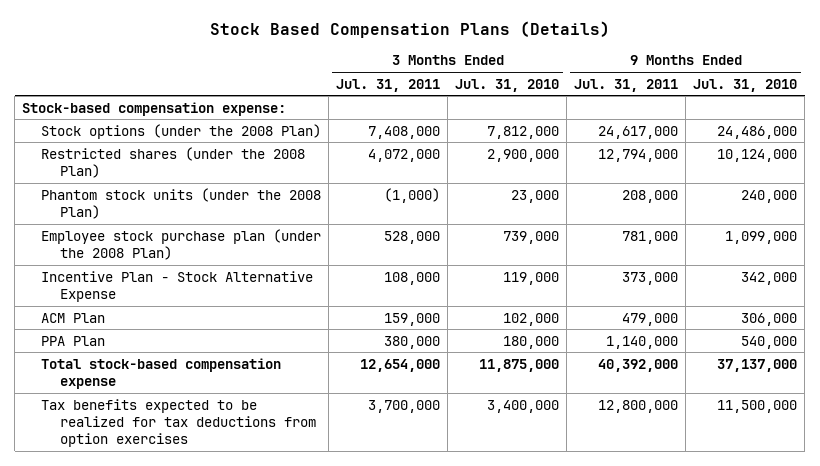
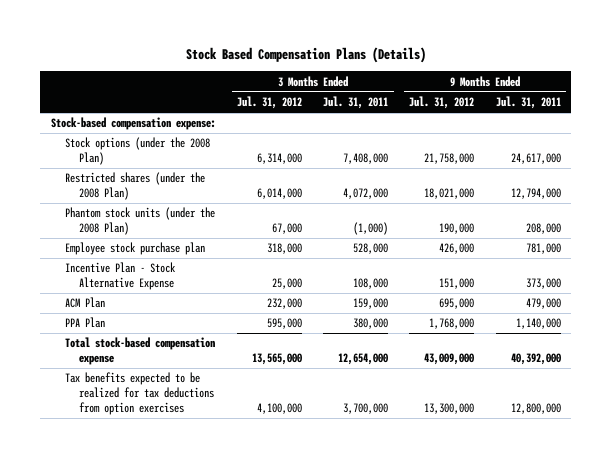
- | 3 Months Ended Jul. 31, 2011 | 3 Months Ended Jul. 31, 2010 | 9 Months Ended Jul. 31, 2011 | 9 Months Ended Jul. 31, 2010
+ | 3 Months Ended Jul. 31, 2012 | 3 Months Ended Jul. 31, 2011 | 9 Months Ended Jul. 31, 2012 | 9 Months Ended Jul. 31, 2011
- Employee stock purchase plan (under the 2008 Plan) | 528,000 | 739,000 | 781,000 | 1,099,000
+ Employee stock purchase plan | 318,000 | 528,000 | 426,000 | 781,000

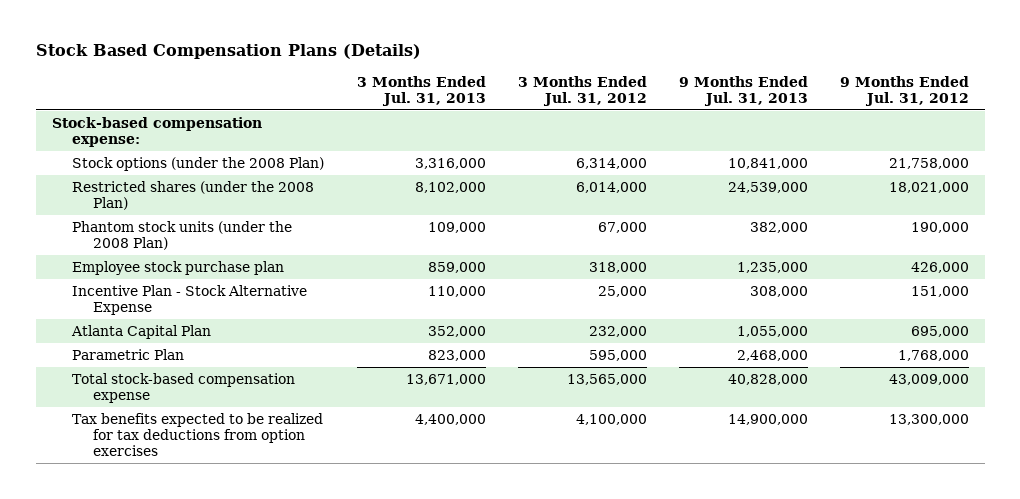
- | 3 Months Ended Jul. 31, 2012 | 3 Months Ended Jul. 31, 2011 | 9 Months Ended Jul. 31, 2012 | 9 Months Ended Jul. 31, 2011
+ | 3 Months Ended Jul. 31, 2013 | 3 Months Ended Jul. 31, 2012 | 9 Months Ended Jul. 31, 2013 | 9 Months Ended Jul. 31, 2012
- ACM Plan | 232,000 | 159,000 | 695,000 | 479,000
- PPA Plan | 595,000 | 380,000 | 1,768,000 | 1,140,000
+ Atlanta Capital Plan | 352,000 | 232,000 | 1,055,000 | 695,000
+ Parametric Plan | 823,000 | 595,000 | 2,468,000 | 1,768,000

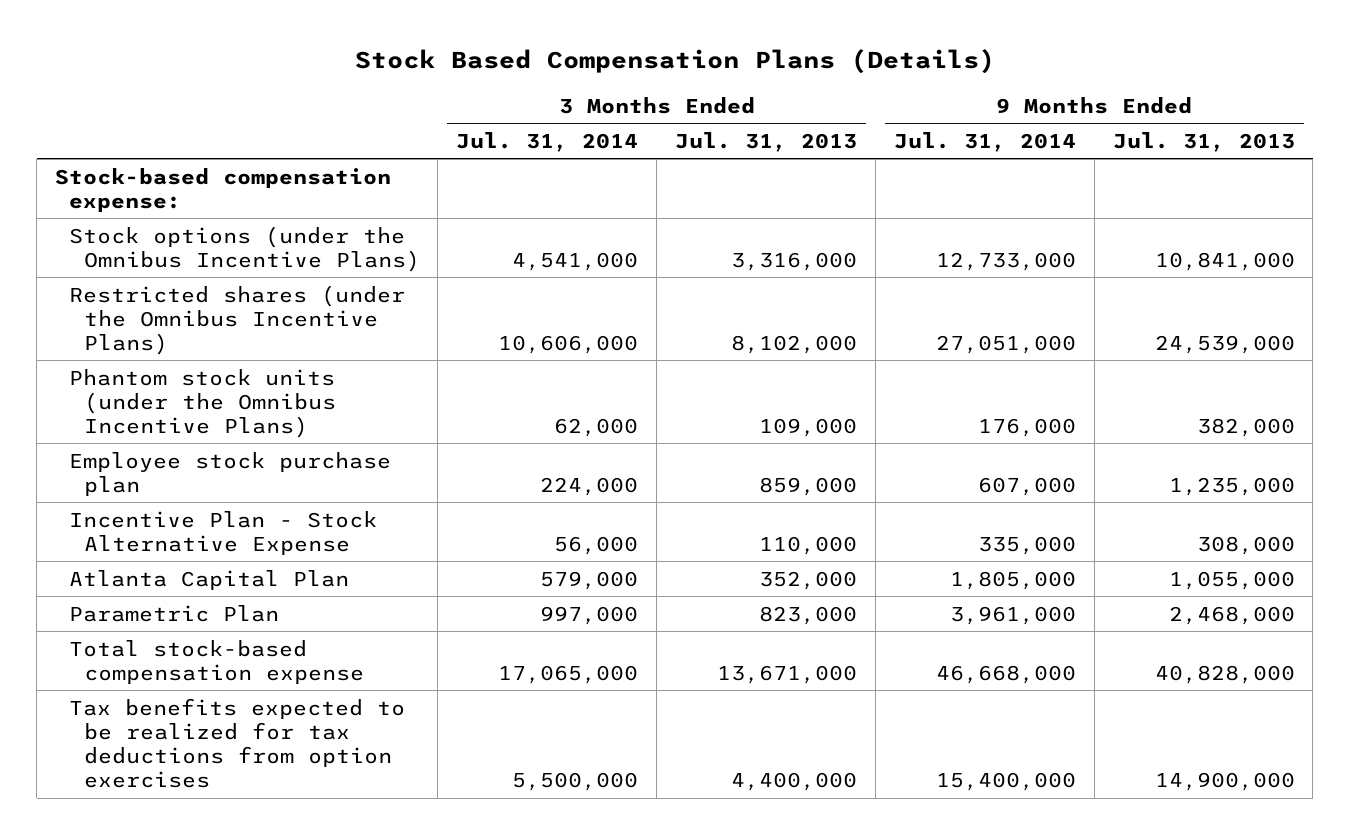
- | 3 Months Ended Jul. 31, 2013 | 3 Months Ended Jul. 31, 2012 | 9 Months Ended Jul. 31, 2013 | 9 Months Ended Jul. 31, 2012
+ | 3 Months Ended Jul. 31, 2014 | 3 Months Ended Jul. 31, 2013 | 9 Months Ended Jul. 31, 2014 | 9 Months Ended Jul. 31, 2013
- Stock options (under the 2008 Plan) | 3,316,000 | 6,314,000 | 10,841,000 | 21,758,000
- Restricted shares (under the 2008 Plan) | 8,102,000 | 6,014,000 | 24,539,000 | 18,021,000
- Phantom stock units (under the 2008 Plan) | 109,000 | 67,000 | 382,000 | 190,000
+ Stock options (under the Omnibus Incentive Plans) | 4,541,000 | 3,316,000 | 12,733,000 | 10,841,000
+ Restricted shares (under the Omnibus Incentive Plans) | 10,606,000 | 8,102,000 | 27,051,000 | 24,539,000
+ Phantom stock units (under the Omnibus Incentive Plans) | 62,000 | 109,000 | 176,000 | 382,000

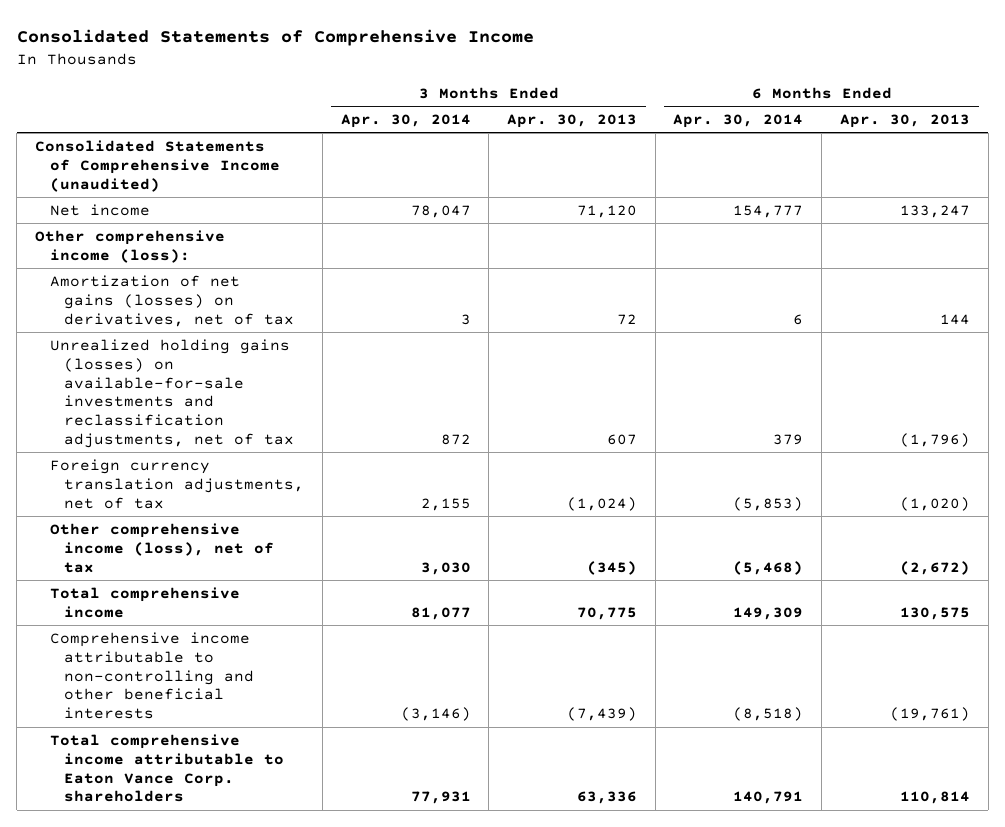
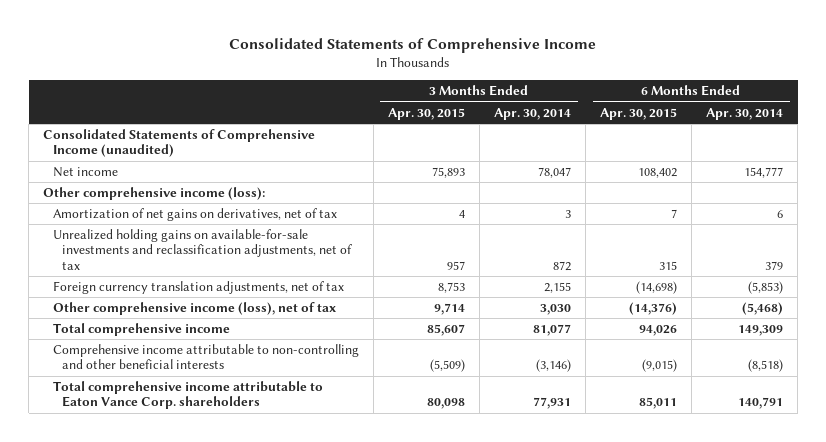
- | 3 Months Ended Apr. 30, 2014 | 3 Months Ended Apr. 30, 2013 | 6 Months Ended Apr. 30, 2014 | 6 Months Ended Apr. 30, 2013
+ | 3 Months Ended Apr. 30, 2015 | 3 Months Ended Apr. 30, 2014 | 6 Months Ended Apr. 30, 2015 | 6 Months Ended Apr. 30, 2014
- Amortization of net gains (losses) on derivatives, net of tax | 3 | 72 | 6 | 144
- Unrealized holding gains (losses) on available-for-sale investments and reclassification adjustments, net of tax | 872 | 607 | 379 | (1,796)
+ Amortization of net gains on derivatives, net of tax | 4 | 3 | 7 | 6
+ Unrealized holding gains on available-for-sale investments and reclassification adjustments, net of tax | 957 | 872 | 315 | 379

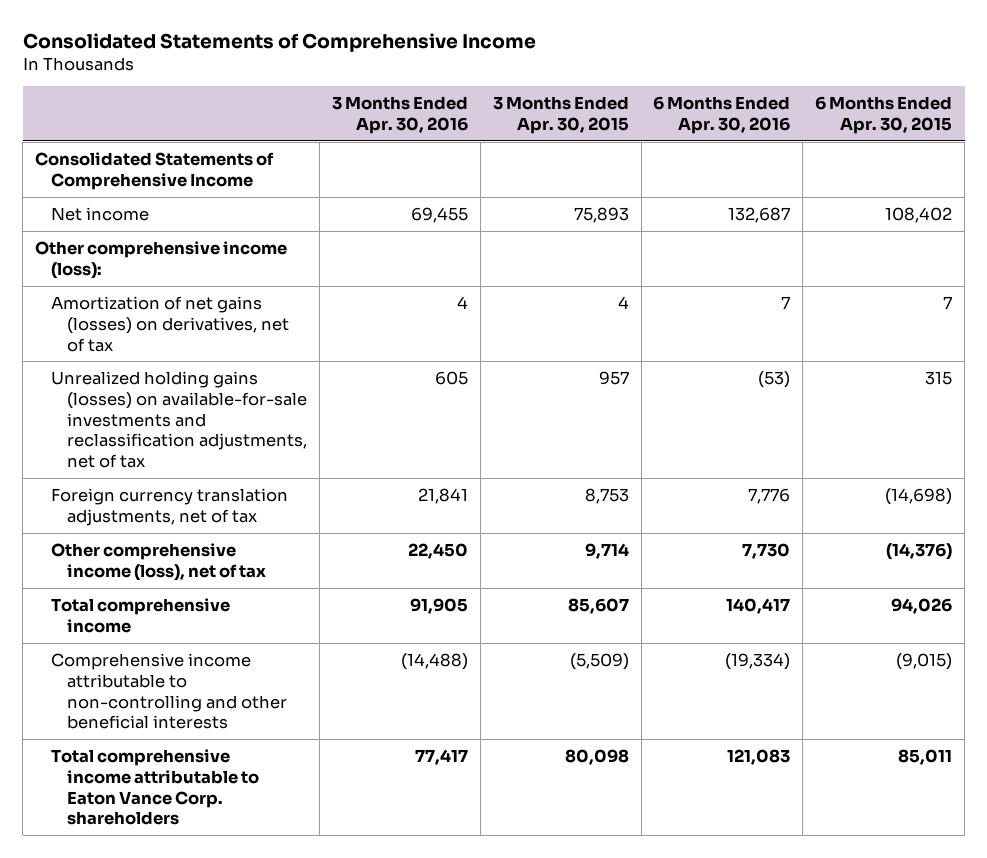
- | 3 Months Ended Apr. 30, 2015 | 3 Months Ended Apr. 30, 2014 | 6 Months Ended Apr. 30, 2015 | 6 Months Ended Apr. 30, 2014
+ | 3 Months Ended Apr. 30, 2016 | 3 Months Ended Apr. 30, 2015 | 6 Months Ended Apr. 30, 2016 | 6 Months Ended Apr. 30, 2015
- Consolidated Statements of Comprehensive Income (unaudited)
+ Consolidated Statements of Comprehensive Income
- Amortization of net gains on derivatives, net of tax | 4 | 3 | 7 | 6
- Unrealized holding gains on available-for-sale investments and reclassification adjustments, net of tax | 957 | 872 | 315 | 379
+ Amortization of net gains (losses) on derivatives, net of tax | 4 | 4 | 7 | 7
+ Unrealized holding gains (losses) on available-for-sale investments and reclassification adjustments, net of tax | 605 | 957 | (53) | 315

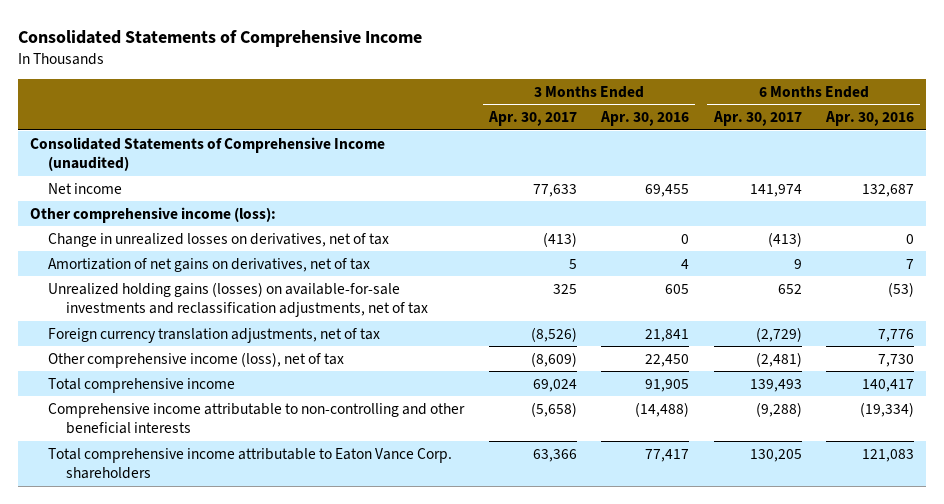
- | 3 Months Ended Apr. 30, 2016 | 3 Months Ended Apr. 30, 2015 | 6 Months Ended Apr. 30, 2016 | 6 Months Ended Apr. 30, 2015
+ | 3 Months Ended Apr. 30, 2017 | 3 Months Ended Apr. 30, 2016 | 6 Months Ended Apr. 30, 2017 | 6 Months Ended Apr. 30, 2016
- Consolidated Statements of Comprehensive Income
+ Consolidated Statements of Comprehensive Income (unaudited)
- Amortization of net gains (losses) on derivatives, net of tax | 4 | 4 | 7 | 7
+ Change in unrealized losses on derivatives, net of tax | (413) | 0 | (413) | 0
+ Amortization of net gains on derivatives, net of tax | 5 | 4 | 9 | 7

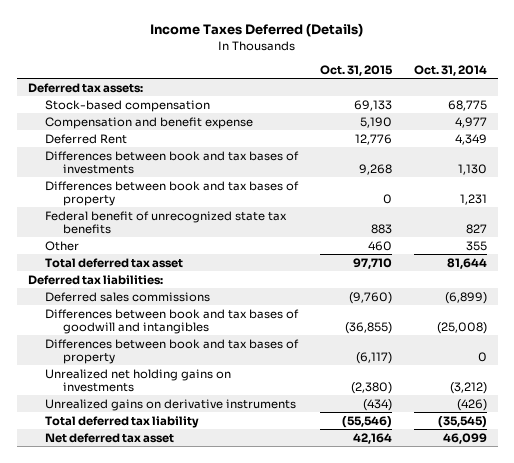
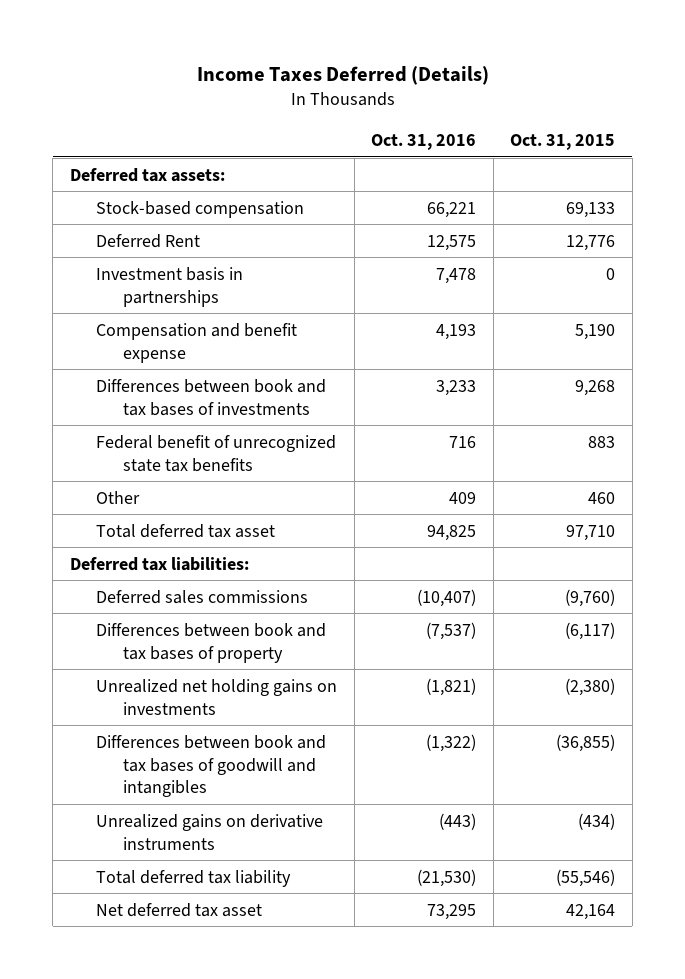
- | Oct. 31, 2015 | Oct. 31, 2014
+ | Oct. 31, 2016 | Oct. 31, 2015
+ Investment basis in partnerships | 7,478 | 0
moved down: Compensation and benefit expense | 4,193 | 5,190
- Differences between book and tax bases of property | 0 | 1,231
moved down: Differences between book and tax bases of goodwill and intangibles | (1,322) | (36,855)

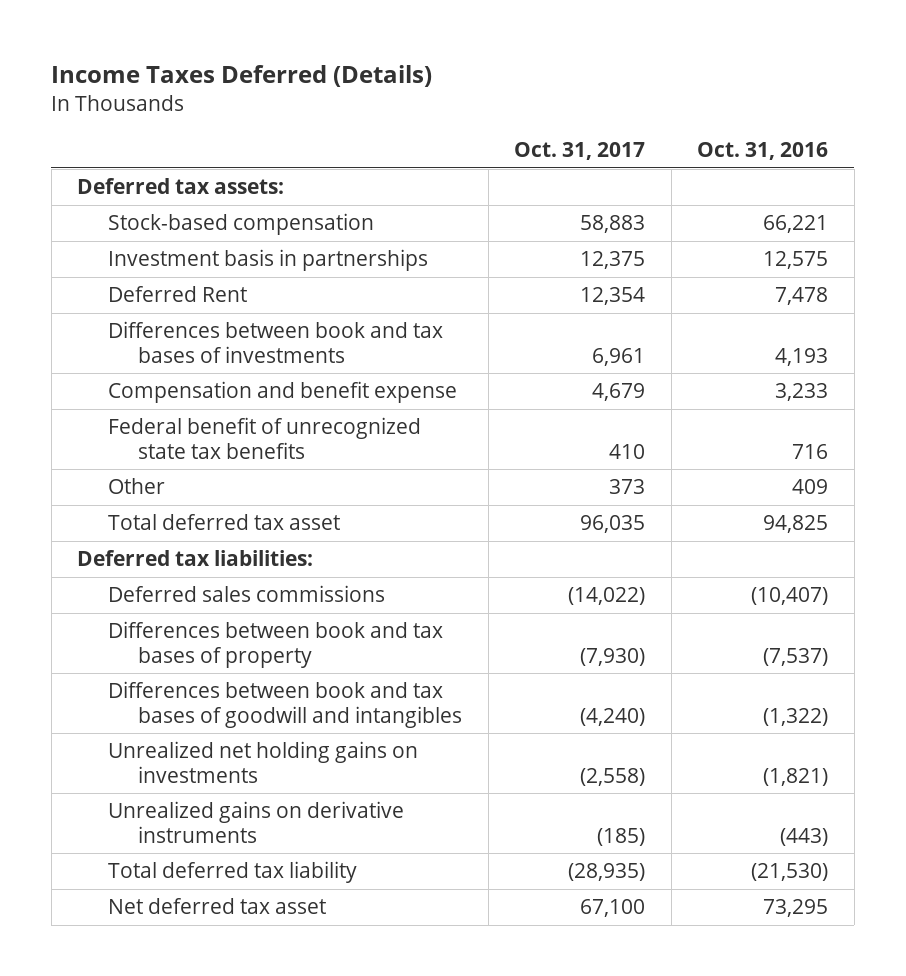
- | Oct. 31, 2016 | Oct. 31, 2015
+ | Oct. 31, 2017 | Oct. 31, 2016
- Deferred Rent | 12,575 | 12,776
- Investment basis in partnerships | 7,478 | 0
- Compensation and benefit expense | 4,193 | 5,190
- Differences between book and tax bases of investments | 3,233 | 9,268
+ Investment basis in partnerships | 12,375 | 12,575
+ Deferred Rent | 12,354 | 7,478
+ Differences between book and tax bases of investments | 6,961 | 4,193
+ Compensation and benefit expense | 4,679 | 3,233
moved down: Unrealized net holding gains on investments | (2,558) | (1,821)

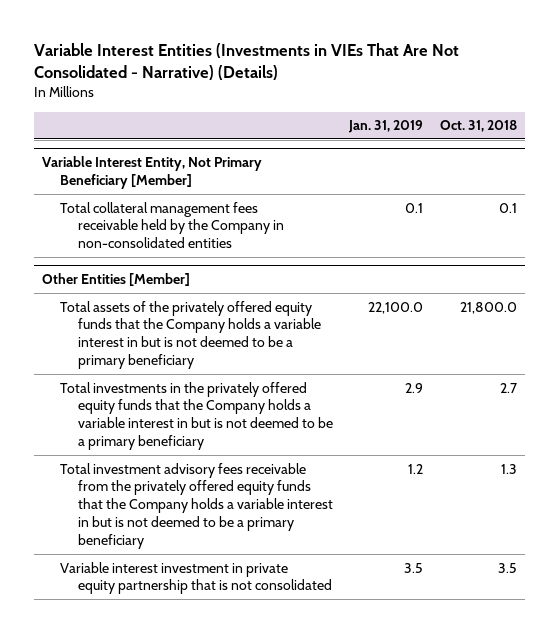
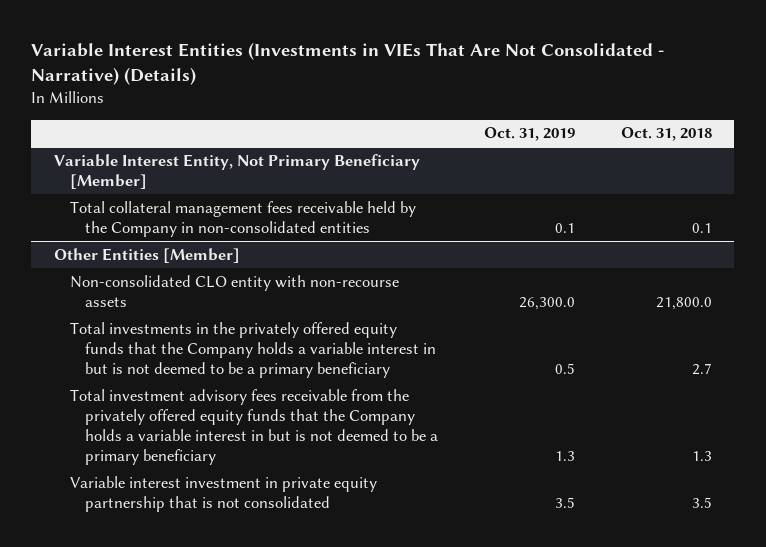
- | Jan. 31, 2019 | Oct. 31, 2018
+ | Oct. 31, 2019 | Oct. 31, 2018
@ Other Entities [Member]
- Total assets of the privately offered equity funds that the Company holds a variable interest in but is not deemed to be a primary beneficiary | 22,100.0 | 21,800.0
+ Non-consolidated CLO entity with non-recourse assets | 26,300.0 | 21,800.0

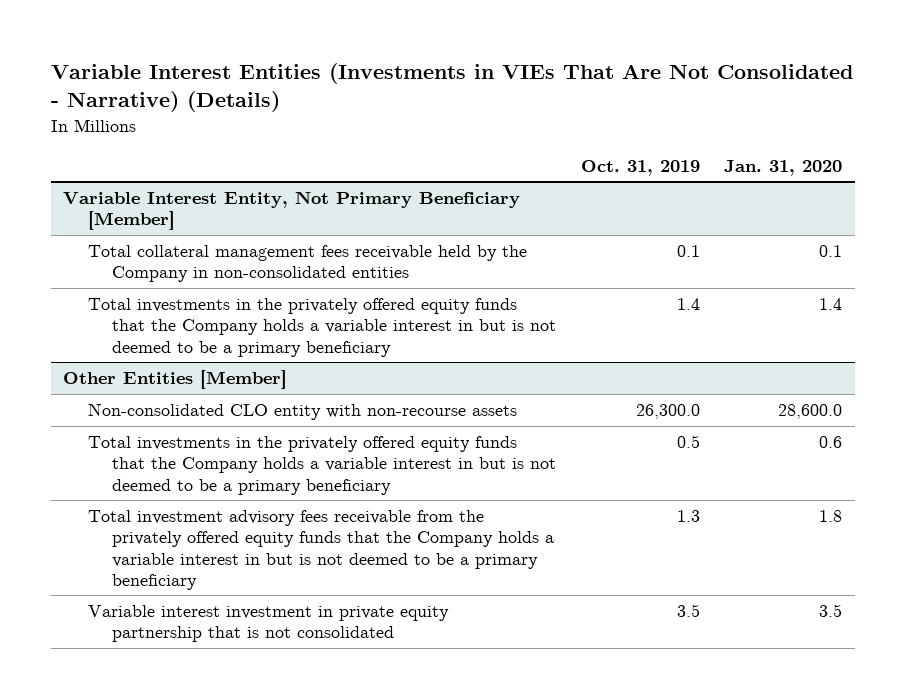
- | Oct. 31, 2019 | Oct. 31, 2018
+ | Oct. 31, 2019 | Jan. 31, 2020
@ Variable Interest Entity, Not Primary Beneficiary [Member]
+ Total investments in the privately offered equity funds that the Company holds a variable interest in but is not deemed to be a primary beneficiary | 1.4 | 1.4

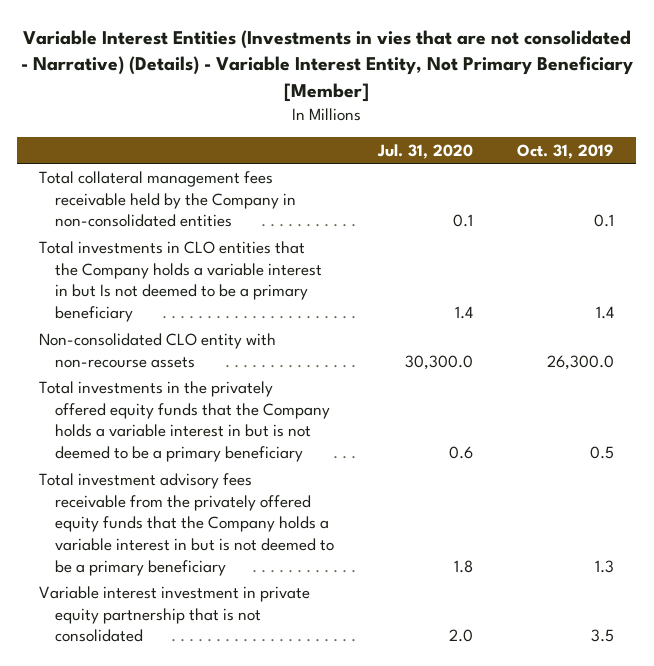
- Variable Interest Entities (Investments in VIEs That Are Not Consolidated - Narrative) (Details)
+ Variable Interest Entities (Investments in vies that are not consolidated - Narrative) (Details) - Variable Interest Entity, Not Primary Beneficiary [Member]
- | Oct. 31, 2019 | Jan. 31, 2020
+ | Jul. 31, 2020 | Oct. 31, 2019
- Variable Interest Entity, Not Primary Beneficiary [Member]
- Total investments in the privately offered equity funds that the Company holds a variable interest in but is not deemed to be a primary beneficiary | 1.4 | 1.4
- Other Entities [Member]
+ Total investments in CLO entities that the Company holds a variable interest in but Is not deemed to be a primary beneficiary | 1.4 | 1.4

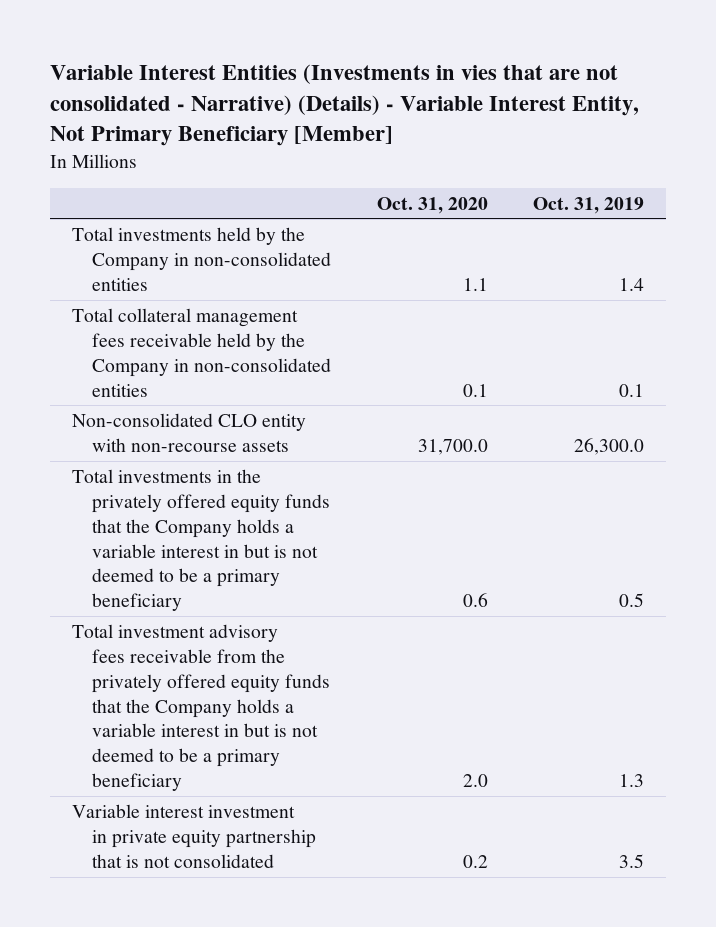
- | Jul. 31, 2020 | Oct. 31, 2019
+ | Oct. 31, 2020 | Oct. 31, 2019
+ Total investments held by the Company in non-consolidated entities | 1.1 | 1.4
- Total investments in CLO entities that the Company holds a variable interest in but Is not deemed to be a primary beneficiary | 1.4 | 1.4

